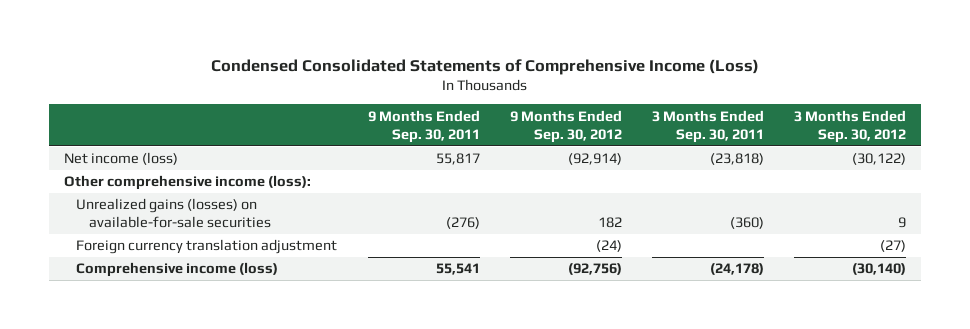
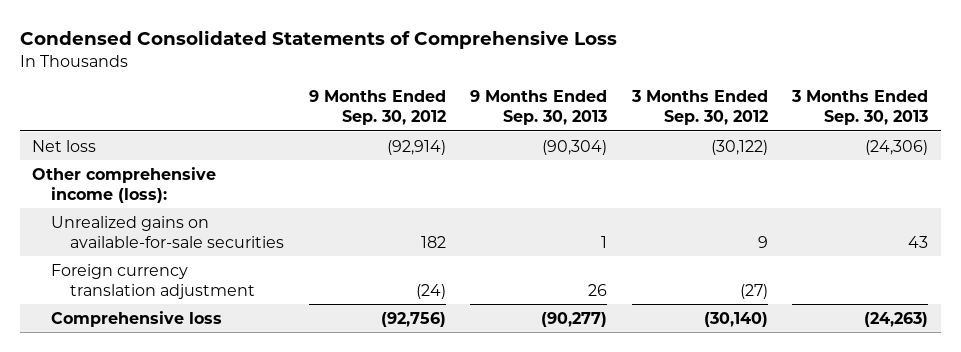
- Condensed Consolidated Statements of Comprehensive Income (Loss)
+ Condensed Consolidated Statements of Comprehensive Loss
- | 9 Months Ended Sep. 30, 2011 | 9 Months Ended Sep. 30, 2012 | 3 Months Ended Sep. 30, 2011 | 3 Months Ended Sep. 30, 2012
+ | 9 Months Ended Sep. 30, 2012 | 9 Months Ended Sep. 30, 2013 | 3 Months Ended Sep. 30, 2012 | 3 Months Ended Sep. 30, 2013
- Net income (loss) | 55,817 | (92,914) | (23,818) | (30,122)
+ Net loss | (92,914) | (90,304) | (30,122) | (24,306)
- Unrealized gains (losses) on available-for-sale securities | (276) | 182 | (360) | 9
+ Unrealized gains on available-for-sale securities | 182 | 1 | 9 | 43
- Comprehensive income (loss) | 55,541 | (92,756) | (24,178) | (30,140)
+ Comprehensive loss | (92,756) | (90,277) | (30,140) | (24,263)

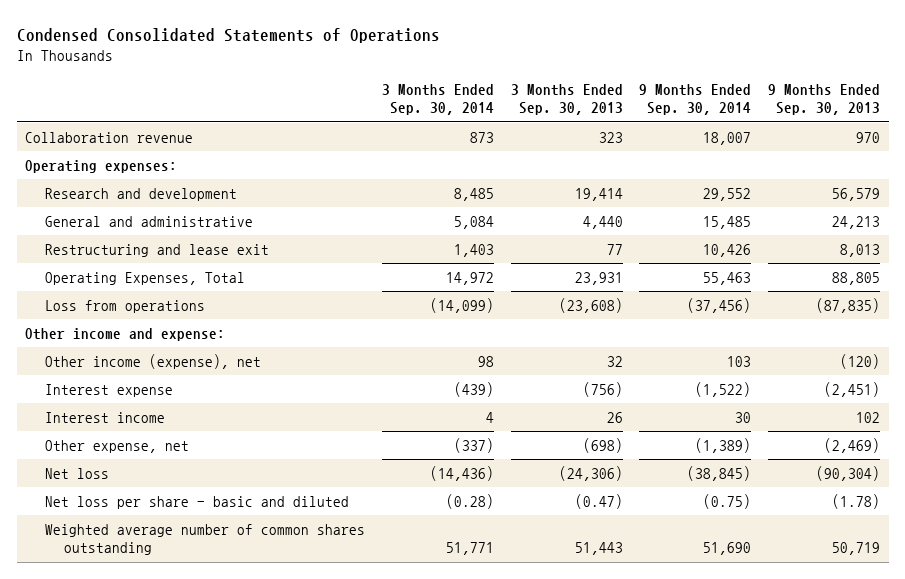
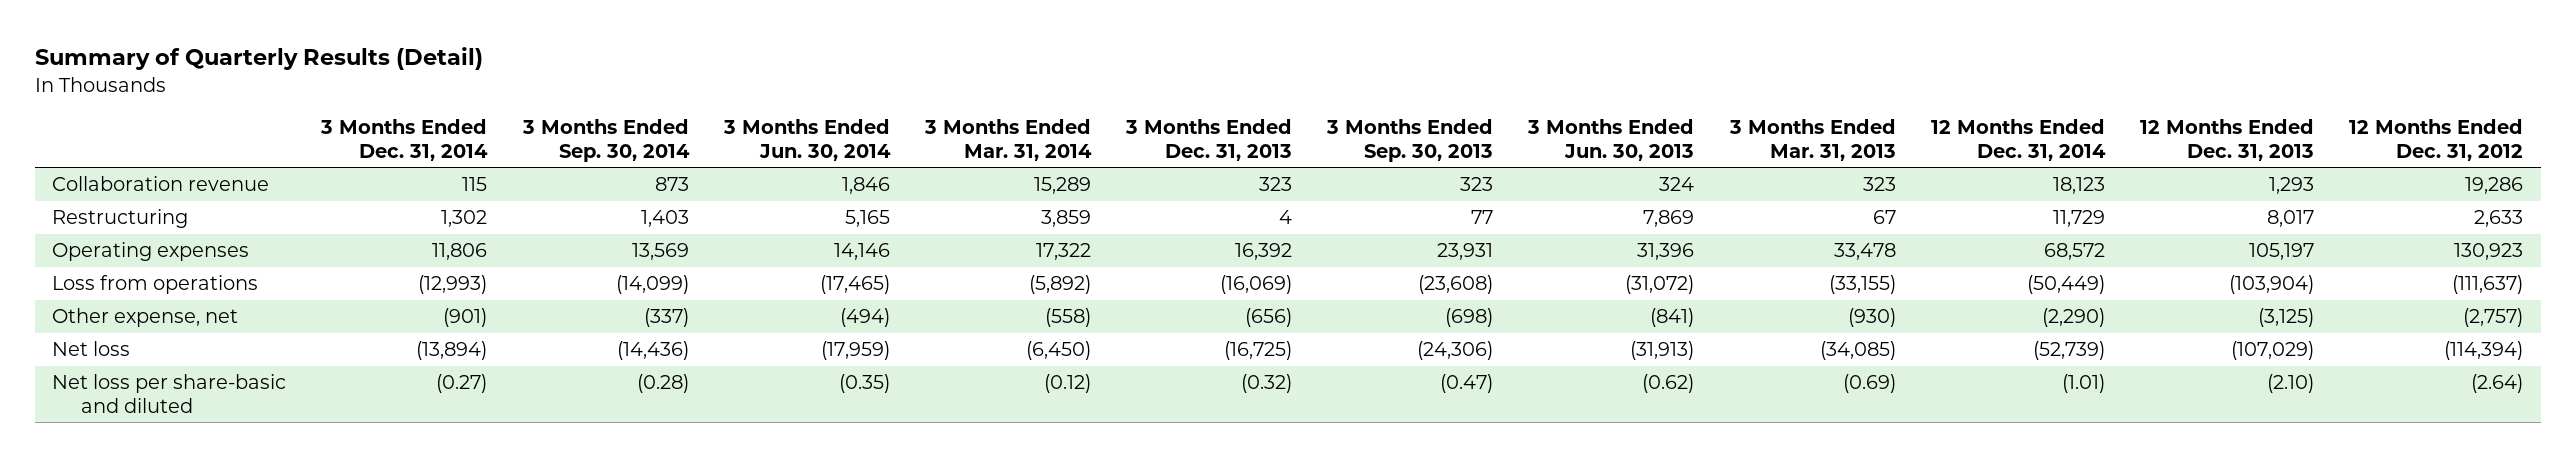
- Condensed Consolidated Statements of Operations
+ Summary of Quarterly Results (Detail)
- | 3 Months Ended Sep. 30, 2014 | 3 Months Ended Sep. 30, 2013 | 9 Months Ended Sep. 30, 2014 | 9 Months Ended Sep. 30, 2013
+ | 3 Months Ended Dec. 31, 2014 | 3 Months Ended Sep. 30, 2014 | 3 Months Ended Jun. 30, 2014 | 3 Months Ended Mar. 31, 2014 | 3 Months Ended Dec. 31, 2013 | 3 Months Ended Sep. 30, 2013 | 3 Months Ended Jun. 30, 2013 | 3 Months Ended Mar. 31, 2013 | 12 Months Ended Dec. 31, 2014 | 12 Months Ended Dec. 31, 2013 | 12 Months Ended Dec. 31, 2012
- Operating expenses:
- Research and development | 8,485 | 19,414 | 29,552 | 56,579
- General and administrative | 5,084 | 4,440 | 15,485 | 24,213
- Restructuring and lease exit | 1,403 | 77 | 10,426 | 8,013
- Operating Expenses, Total | 14,972 | 23,931 | 55,463 | 88,805
+ Restructuring | 1,302 | 1,403 | 5,165 | 3,859 | 4 | 77 | 7,869 | 67 | 11,729 | 8,017 | 2,633
+ Operating expenses | 11,806 | 13,569 | 14,146 | 17,322 | 16,392 | 23,931 | 31,396 | 33,478 | 68,572 | 105,197 | 130,923
- Other income and expense:
- Other income (expense), net | 98 | 32 | 103 | (120)
- Interest expense | (439) | (756) | (1,522) | (2,451)
- Interest income | 4 | 26 | 30 | 102
- Net loss per share - basic and diluted | (0.28) | (0.47) | (0.75) | (1.78)
- Weighted average number of common shares outstanding | 51,771 | 51,443 | 51,690 | 50,719
+ Net loss per share-basic and diluted | (0.27) | (0.28) | (0.35) | (0.12) | (0.32) | (0.47) | (0.62) | (0.69) | (1.01) | (2.10) | (2.64)

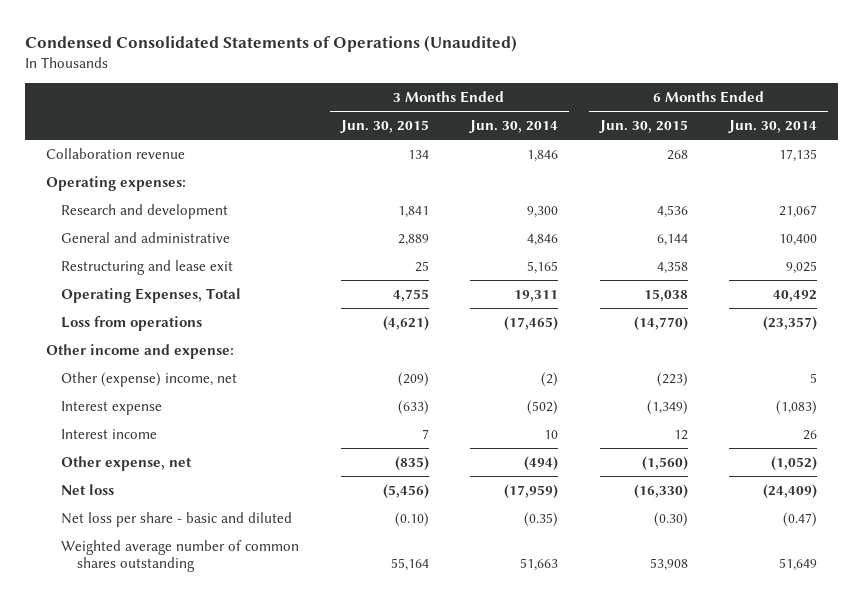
- Summary of Quarterly Results (Detail)
+ Condensed Consolidated Statements of Operations (Unaudited)
- | 3 Months Ended Dec. 31, 2014 | 3 Months Ended Sep. 30, 2014 | 3 Months Ended Jun. 30, 2014 | 3 Months Ended Mar. 31, 2014 | 3 Months Ended Dec. 31, 2013 | 3 Months Ended Sep. 30, 2013 | 3 Months Ended Jun. 30, 2013 | 3 Months Ended Mar. 31, 2013 | 12 Months Ended Dec. 31, 2014 | 12 Months Ended Dec. 31, 2013 | 12 Months Ended Dec. 31, 2012
+ | 3 Months Ended Jun. 30, 2015 | 3 Months Ended Jun. 30, 2014 | 6 Months Ended Jun. 30, 2015 | 6 Months Ended Jun. 30, 2014
- Restructuring | 1,302 | 1,403 | 5,165 | 3,859 | 4 | 77 | 7,869 | 67 | 11,729 | 8,017 | 2,633
- Operating expenses | 11,806 | 13,569 | 14,146 | 17,322 | 16,392 | 23,931 | 31,396 | 33,478 | 68,572 | 105,197 | 130,923
+ Operating expenses:
+ Research and development | 1,841 | 9,300 | 4,536 | 21,067
+ General and administrative | 2,889 | 4,846 | 6,144 | 10,400
+ Restructuring and lease exit | 25 | 5,165 | 4,358 | 9,025
+ Operating Expenses, Total | 4,755 | 19,311 | 15,038 | 40,492
+ Other income and expense:
+ Other (expense) income, net | (209) | (2) | (223) | 5
+ Interest expense | (633) | (502) | (1,349) | (1,083)
+ Interest income | 7 | 10 | 12 | 26
- Net loss per share-basic and diluted | (0.27) | (0.28) | (0.35) | (0.12) | (0.32) | (0.47) | (0.62) | (0.69) | (1.01) | (2.10) | (2.64)
+ Net loss per share - basic and diluted | (0.10) | (0.35) | (0.30) | (0.47)
+ Weighted average number of common shares outstanding | 55,164 | 51,663 | 53,908 | 51,649

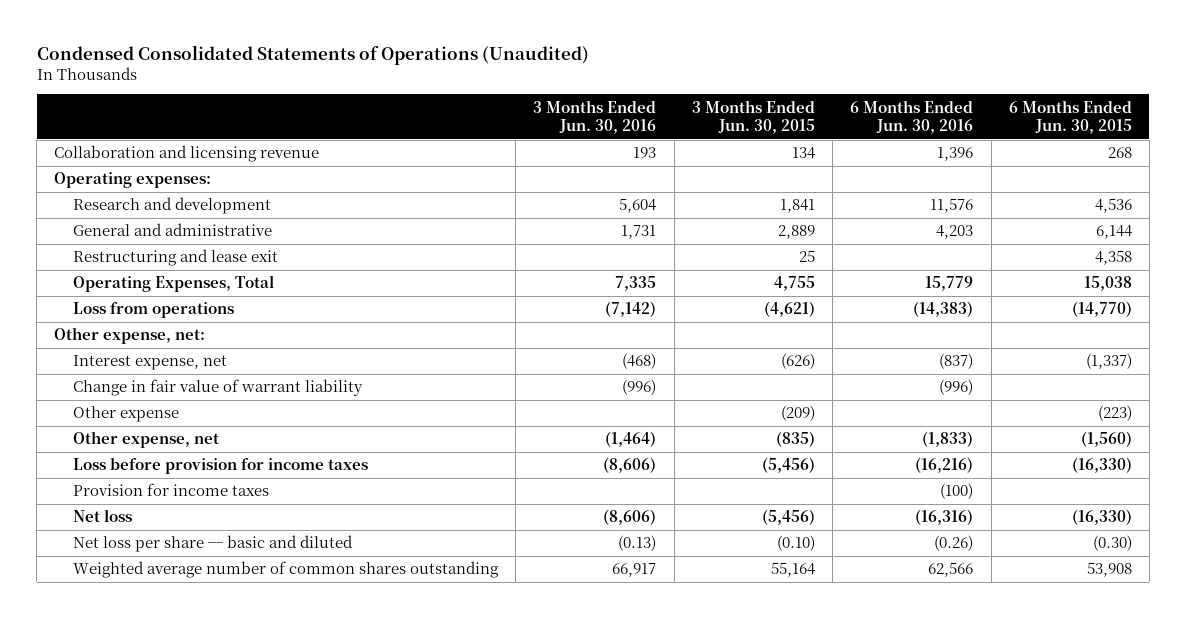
- | 3 Months Ended Jun. 30, 2015 | 3 Months Ended Jun. 30, 2014 | 6 Months Ended Jun. 30, 2015 | 6 Months Ended Jun. 30, 2014
+ | 3 Months Ended Jun. 30, 2016 | 3 Months Ended Jun. 30, 2015 | 6 Months Ended Jun. 30, 2016 | 6 Months Ended Jun. 30, 2015
- Collaboration revenue | 134 | 1,846 | 268 | 17,135
+ Collaboration and licensing revenue | 193 | 134 | 1,396 | 268
- Other income and expense:
- Other (expense) income, net | (209) | (2) | (223) | 5
- Interest expense | (633) | (502) | (1,349) | (1,083)
- Interest income | 7 | 10 | 12 | 26
+ Other expense, net:
+ Interest expense, net | (468) | (626) | (837) | (1,337)
+ Change in fair value of warrant liability | (996) | | (996) |
+ Other expense | | (209) | | (223)
+ Loss before provision for income taxes | (8,606) | (5,456) | (16,216) | (16,330)
+ Provision for income taxes | | | (100) |
- Net loss per share - basic and diluted | (0.10) | (0.35) | (0.30) | (0.47)
+ Net loss per share ─ basic and diluted | (0.13) | (0.10) | (0.26) | (0.30)

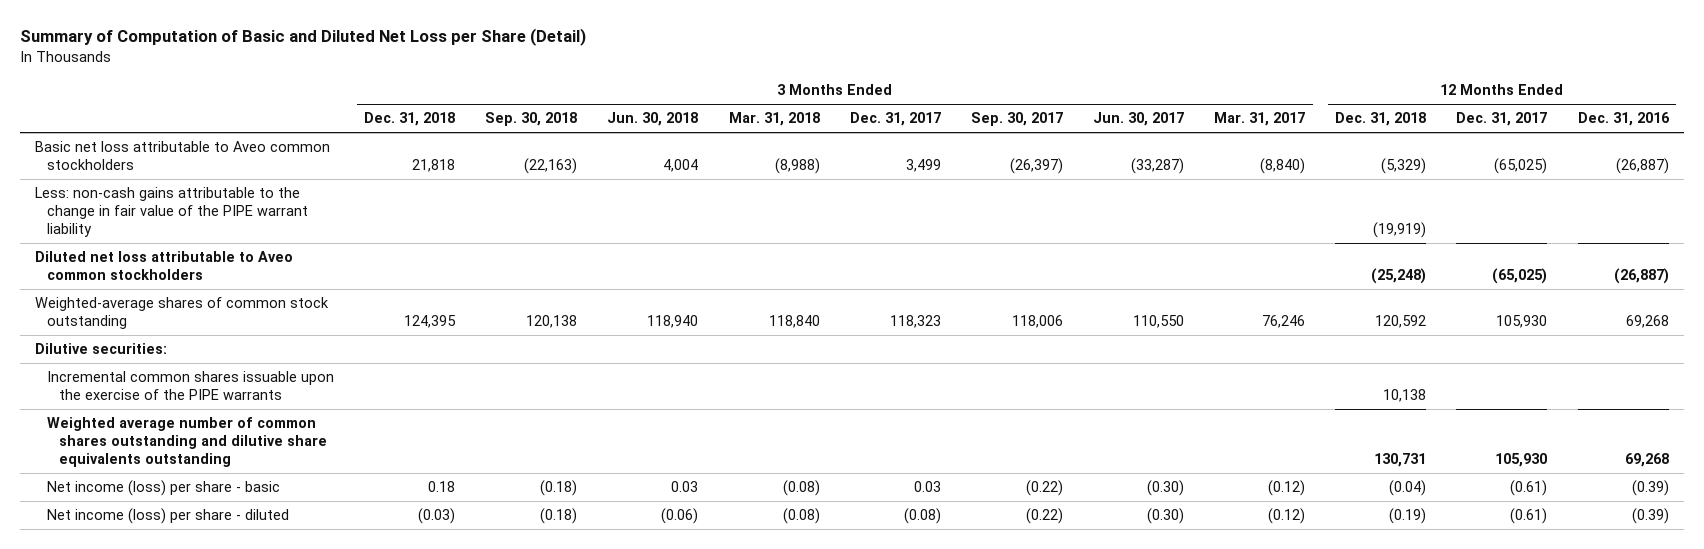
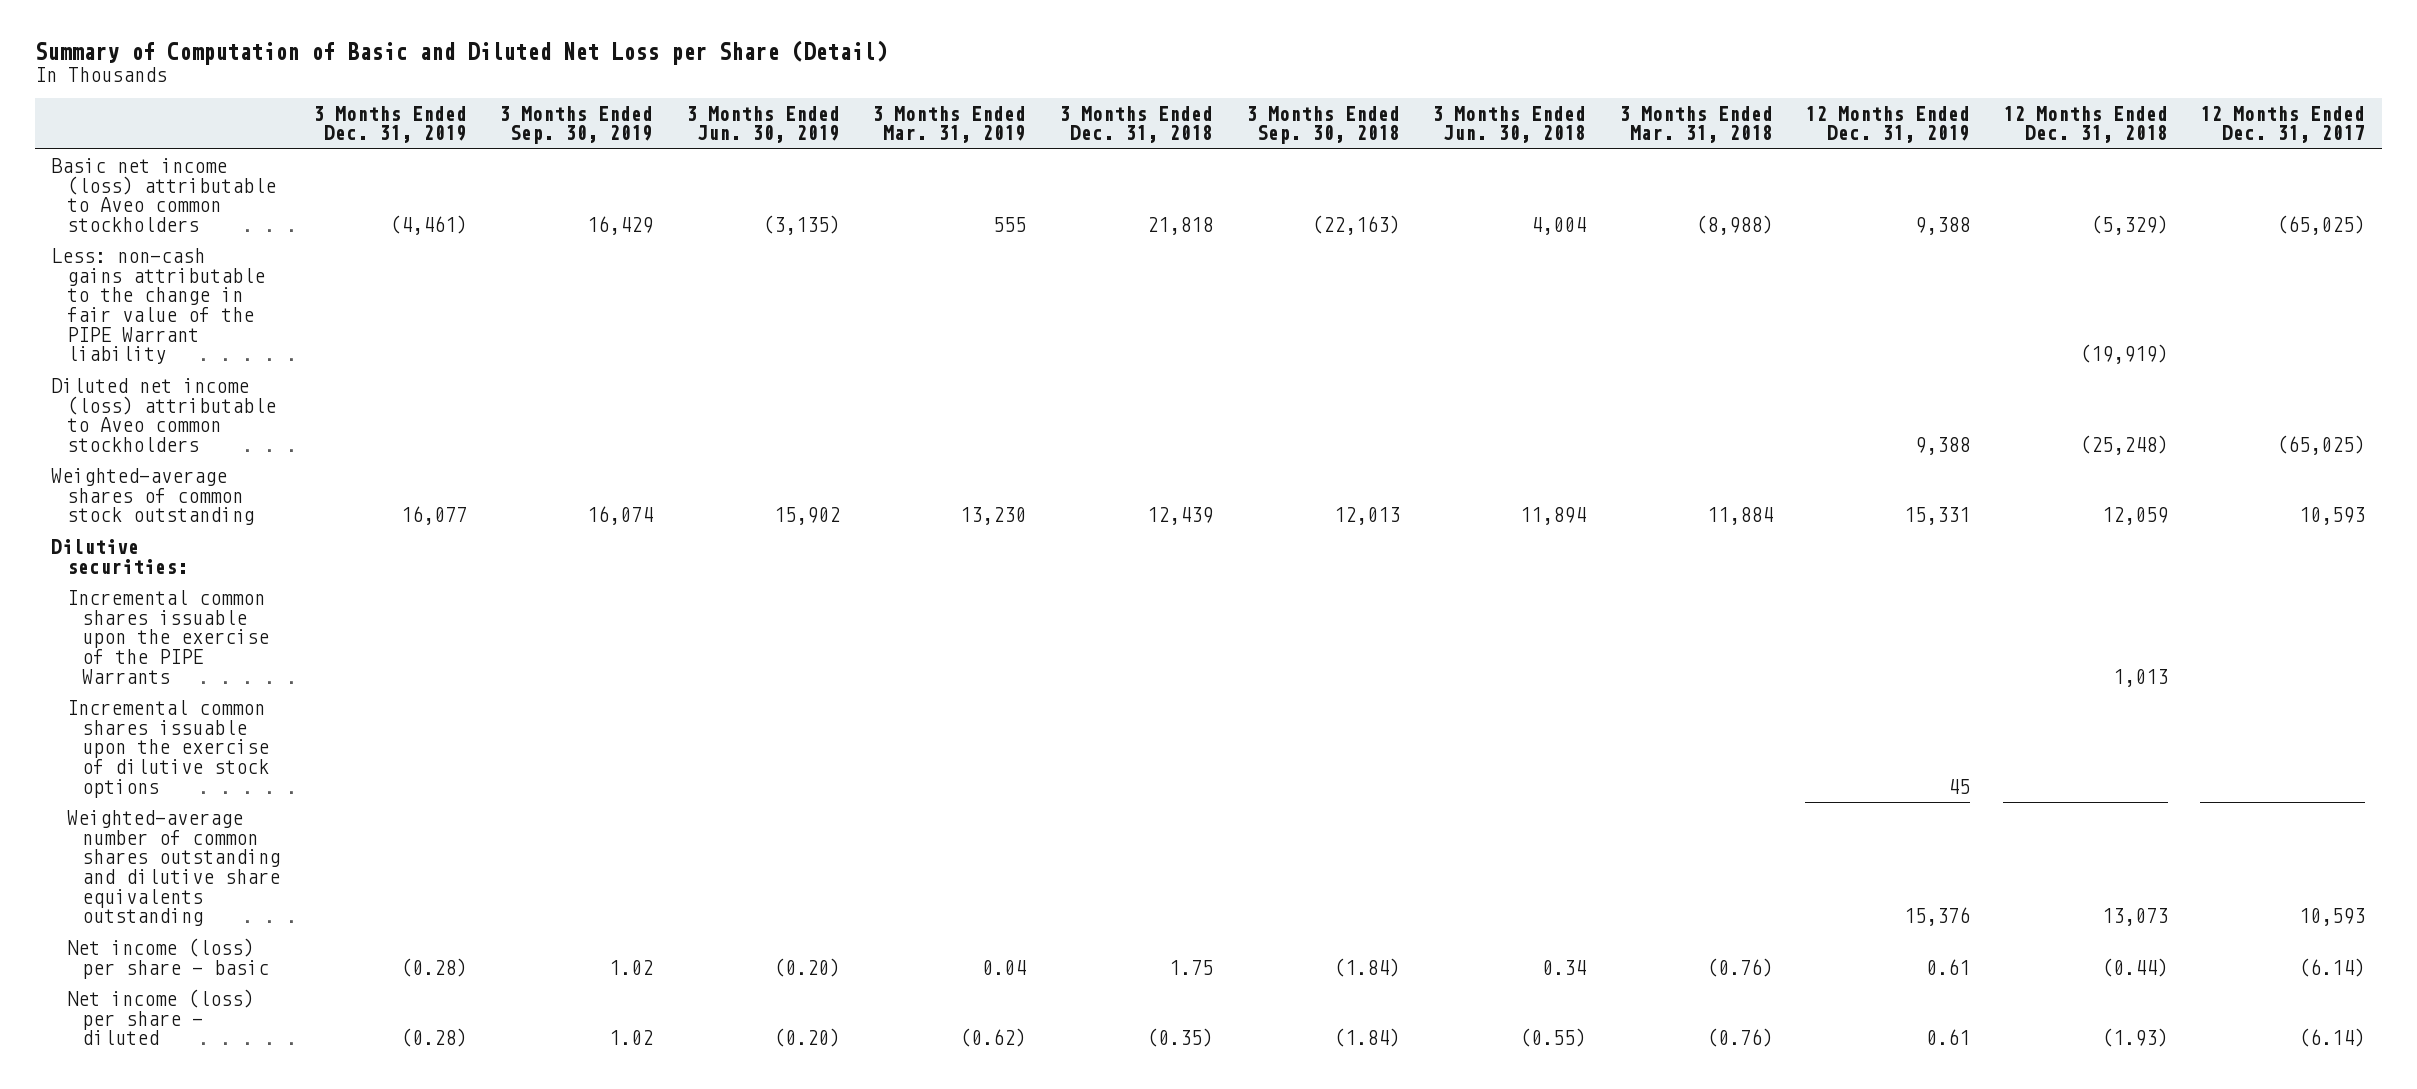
- | 3 Months Ended Dec. 31, 2018 | 3 Months Ended Sep. 30, 2018 | 3 Months Ended Jun. 30, 2018 | 3 Months Ended Mar. 31, 2018 | 3 Months Ended Dec. 31, 2017 | 3 Months Ended Sep. 30, 2017 | 3 Months Ended Jun. 30, 2017 | 3 Months Ended Mar. 31, 2017 | 12 Months Ended Dec. 31, 2018 | 12 Months Ended Dec. 31, 2017 | 12 Months Ended Dec. 31, 2016
+ | 3 Months Ended Dec. 31, 2019 | 3 Months Ended Sep. 30, 2019 | 3 Months Ended Jun. 30, 2019 | 3 Months Ended Mar. 31, 2019 | 3 Months Ended Dec. 31, 2018 | 3 Months Ended Sep. 30, 2018 | 3 Months Ended Jun. 30, 2018 | 3 Months Ended Mar. 31, 2018 | 12 Months Ended Dec. 31, 2019 | 12 Months Ended Dec. 31, 2018 | 12 Months Ended Dec. 31, 2017
- Basic net loss attributable to Aveo common stockholders | 21,818 | (22,163) | 4,004 | (8,988) | 3,499 | (26,397) | (33,287) | (8,840) | (5,329) | (65,025) | (26,887)
- Less: non-cash gains attributable to the change in fair value of the PIPE warrant liability | | | | | | | | | (19,919) | |
- Diluted net loss attributable to Aveo common stockholders | | | | | | | | | (25,248) | (65,025) | (26,887)
- Weighted-average shares of common stock outstanding | 124,395 | 120,138 | 118,940 | 118,840 | 118,323 | 118,006 | 110,550 | 76,246 | 120,592 | 105,930 | 69,268
+ Basic net income (loss) attributable to Aveo common stockholders | (4,461) | 16,429 | (3,135) | 555 | 21,818 | (22,163) | 4,004 | (8,988) | 9,388 | (5,329) | (65,025)
+ Less: non-cash gains attributable to the change in fair value of the PIPE Warrant liability | | | | | | | | | | (19,919) |
+ Diluted net income (loss) attributable to Aveo common stockholders | | | | | | | | | 9,388 | (25,248) | (65,025)
+ Weighted-average shares of common stock outstanding | 16,077 | 16,074 | 15,902 | 13,230 | 12,439 | 12,013 | 11,894 | 11,884 | 15,331 | 12,059 | 10,593
- Incremental common shares issuable upon the exercise of the PIPE warrants | | | | | | | | | 10,138 | |
- Weighted average number of common shares outstanding and dilutive share equivalents outstanding | | | | | | | | | 130,731 | 105,930 | 69,268
- Net income (loss) per share - basic | 0.18 | (0.18) | 0.03 | (0.08) | 0.03 | (0.22) | (0.30) | (0.12) | (0.04) | (0.61) | (0.39)
- Net income (loss) per share - diluted | (0.03) | (0.18) | (0.06) | (0.08) | (0.08) | (0.22) | (0.30) | (0.12) | (0.19) | (0.61) | (0.39)
+ Incremental common shares issuable upon the exercise of the PIPE Warrants | | | | | | | | | | 1,013 |
+ Incremental common shares issuable upon the exercise of dilutive stock options | | | | | | | | | 45 | |
+ Weighted-average number of common shares outstanding and dilutive share equivalents outstanding | | | | | | | | | 15,376 | 13,073 | 10,593
+ Net income (loss) per share - basic | (0.28) | 1.02 | (0.20) | 0.04 | 1.75 | (1.84) | 0.34 | (0.76) | 0.61 | (0.44) | (6.14)
+ Net income (loss) per share - diluted | (0.28) | 1.02 | (0.20) | (0.62) | (0.35) | (1.84) | (0.55) | (0.76) | 0.61 | (1.93) | (6.14)

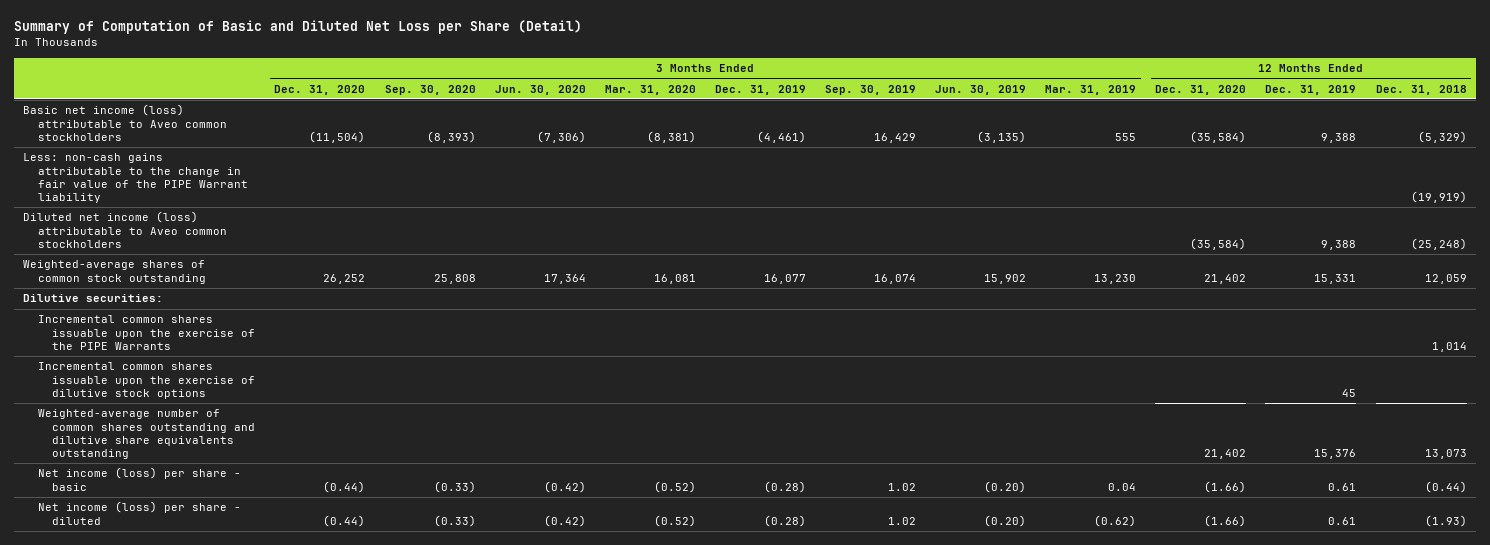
- | 3 Months Ended Dec. 31, 2019 | 3 Months Ended Sep. 30, 2019 | 3 Months Ended Jun. 30, 2019 | 3 Months Ended Mar. 31, 2019 | 3 Months Ended Dec. 31, 2018 | 3 Months Ended Sep. 30, 2018 | 3 Months Ended Jun. 30, 2018 | 3 Months Ended Mar. 31, 2018 | 12 Months Ended Dec. 31, 2019 | 12 Months Ended Dec. 31, 2018 | 12 Months Ended Dec. 31, 2017
+ | 3 Months Ended Dec. 31, 2020 | 3 Months Ended Sep. 30, 2020 | 3 Months Ended Jun. 30, 2020 | 3 Months Ended Mar. 31, 2020 | 3 Months Ended Dec. 31, 2019 | 3 Months Ended Sep. 30, 2019 | 3 Months Ended Jun. 30, 2019 | 3 Months Ended Mar. 31, 2019 | 12 Months Ended Dec. 31, 2020 | 12 Months Ended Dec. 31, 2019 | 12 Months Ended Dec. 31, 2018
- Incremental common shares issuable upon the exercise of the PIPE Warrants | | | | | | | | | | 1,013 |
+ Incremental common shares issuable upon the exercise of the PIPE Warrants | | | | | | | | | | | 1,014

